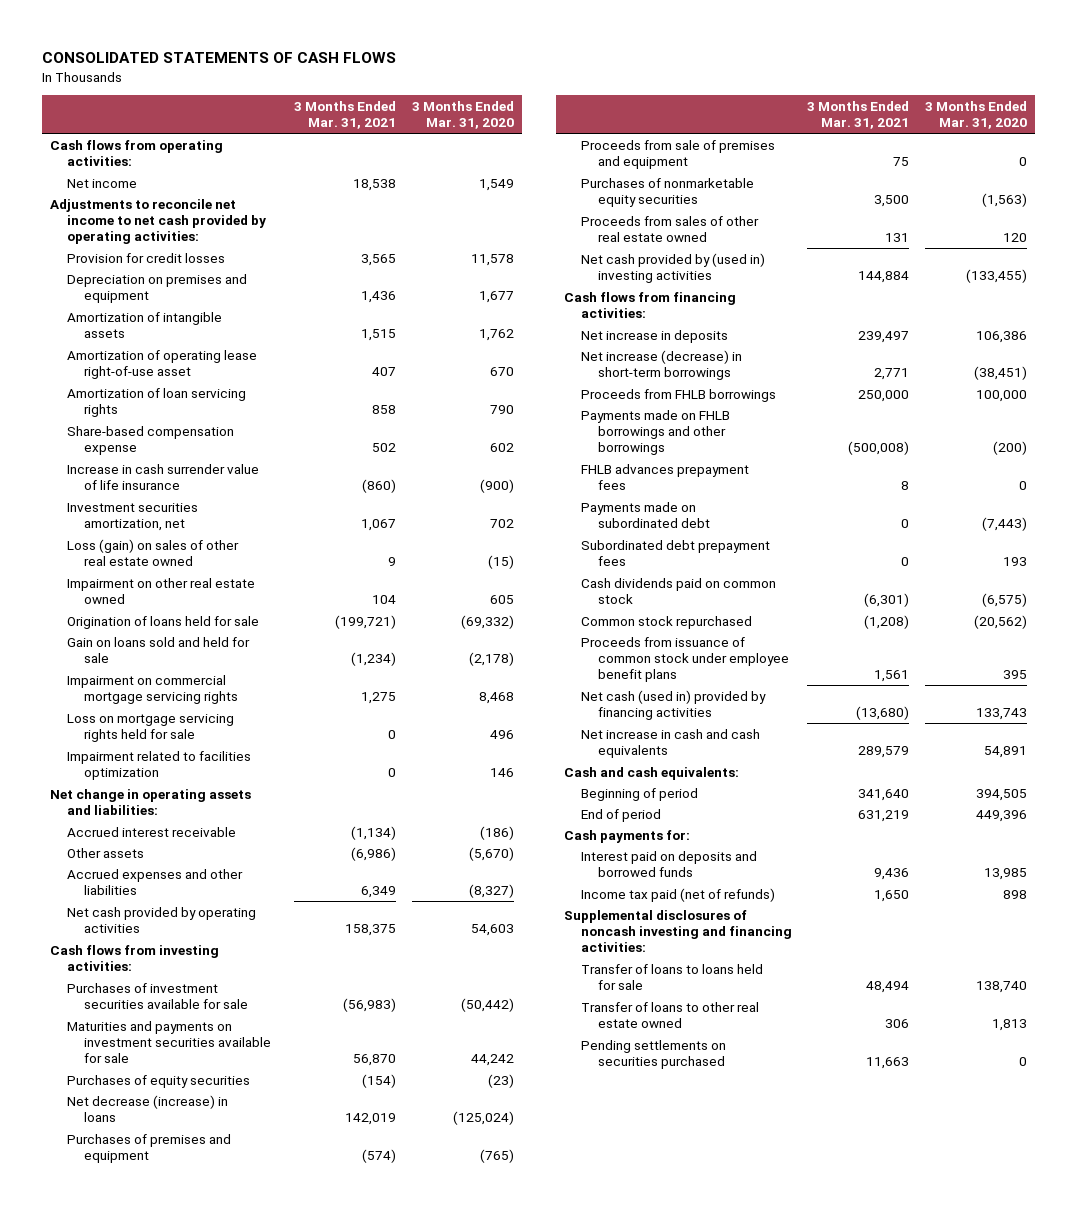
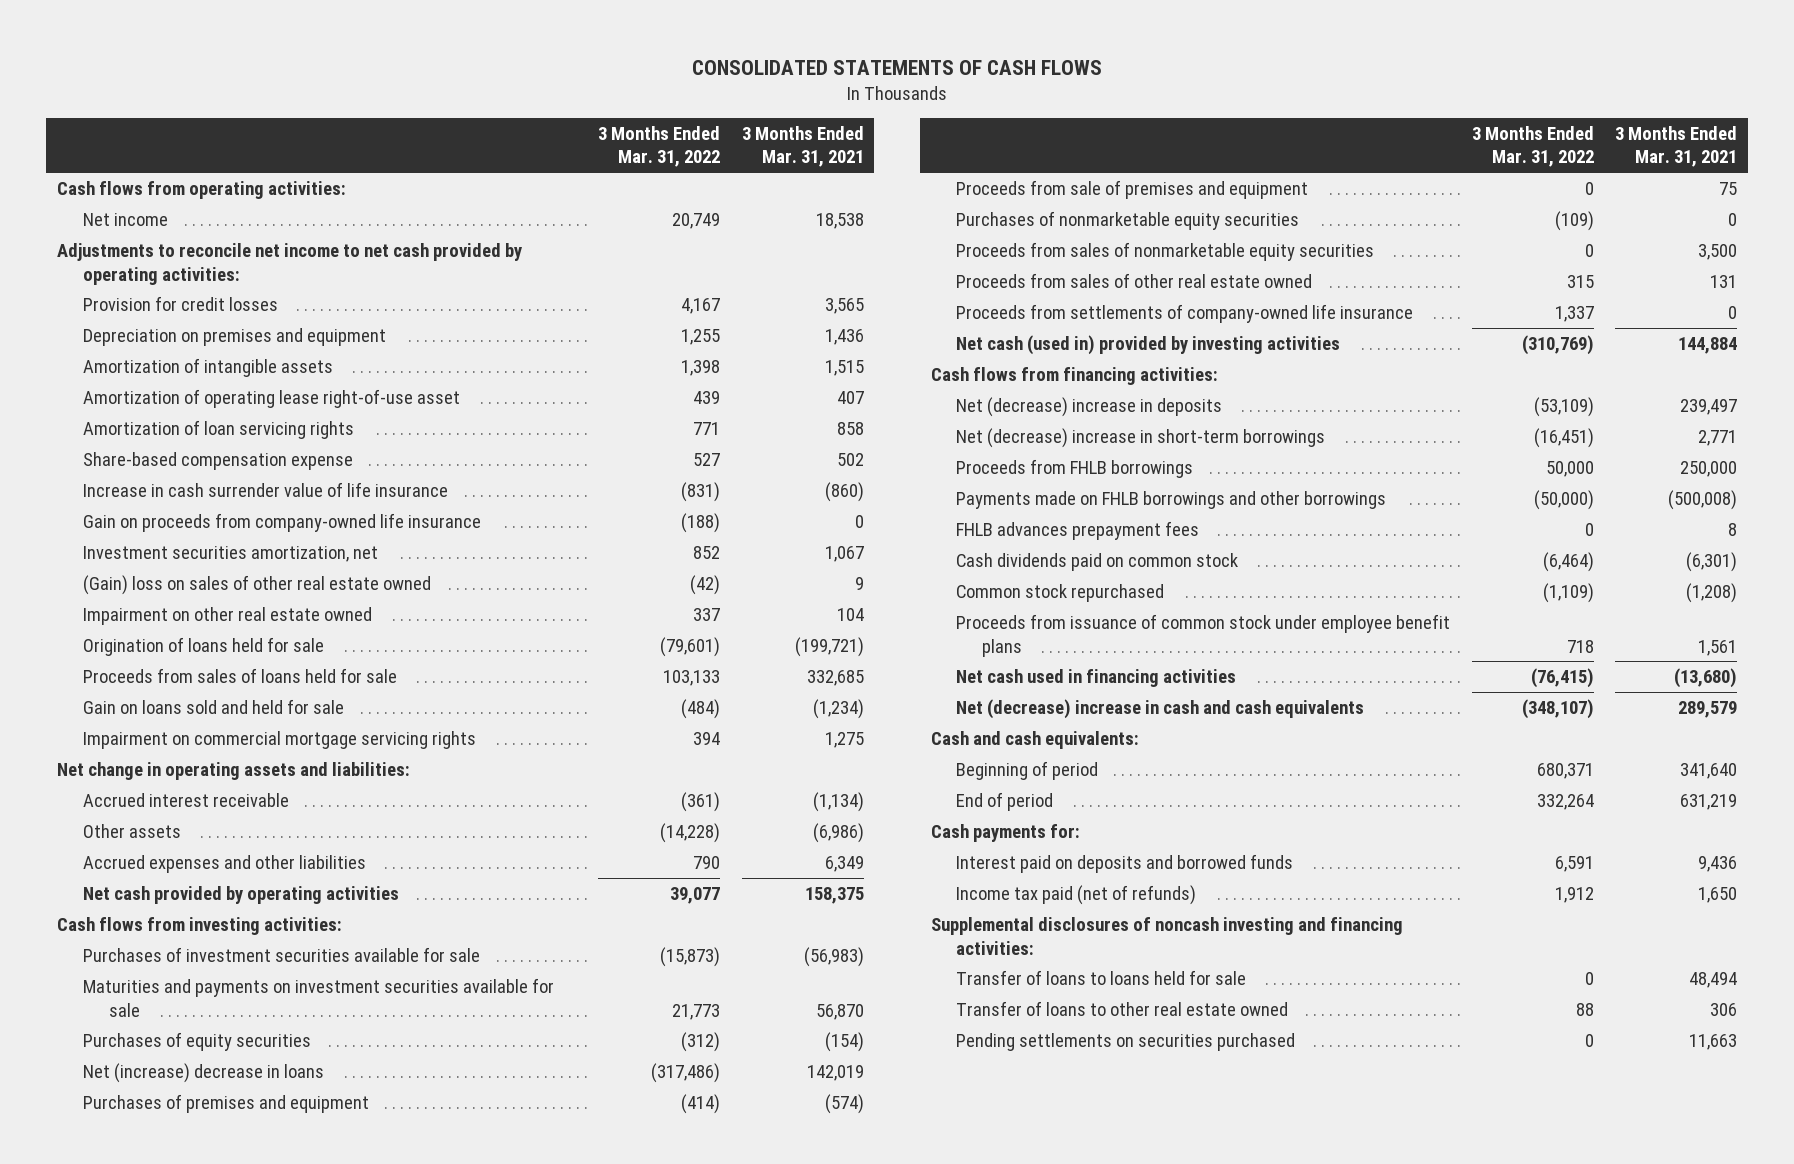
- | 3 Months Ended Mar. 31, 2021 | 3 Months Ended Mar. 31, 2020
+ | 3 Months Ended Mar. 31, 2022 | 3 Months Ended Mar. 31, 2021
+ Gain on proceeds from company-owned life insurance | (188) | 0
- Loss (gain) on sales of other real estate owned | 9 | (15)
+ (Gain) loss on sales of other real estate owned | (42) | 9
+ Proceeds from sales of loans held for sale | 103,133 | 332,685
- Loss on mortgage servicing rights held for sale | 0 | 496
- Impairment related to facilities optimization | 0 | 146
- Net decrease (increase) in loans | 142,019 | (125,024)
+ Net (increase) decrease in loans | (317,486) | 142,019
- Purchases of nonmarketable equity securities | 3,500 | (1,563)
+ Purchases of nonmarketable equity securities | (109) | 0
+ Proceeds from sales of nonmarketable equity securities | 0 | 3,500
- Net cash provided by (used in) investing activities | 144,884 | (133,455)
+ Proceeds from settlements of company-owned life insurance | 1,337 | 0
+ Net cash (used in) provided by investing activities | (310,769) | 144,884
- Net increase in deposits | 239,497 | 106,386
- Net increase (decrease) in short-term borrowings | 2,771 | (38,451)
+ Net (decrease) increase in deposits | (53,109) | 239,497
+ Net (decrease) increase in short-term borrowings | (16,451) | 2,771
- Payments made on subordinated debt | 0 | (7,443)
- Subordinated debt prepayment fees | 0 | 193
- Net cash (used in) provided by financing activities | (13,680) | 133,743
- Net increase in cash and cash equivalents | 289,579 | 54,891
+ Net cash used in financing activities | (76,415) | (13,680)
+ Net (decrease) increase in cash and cash equivalents | (348,107) | 289,579

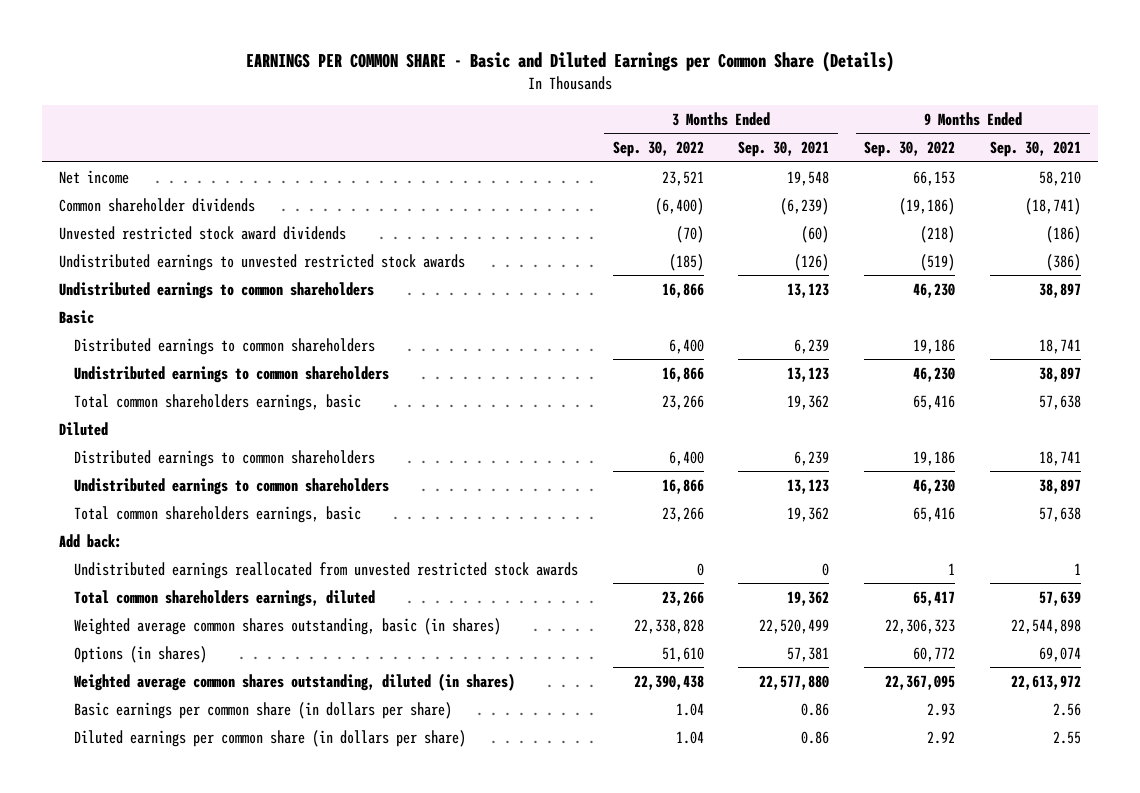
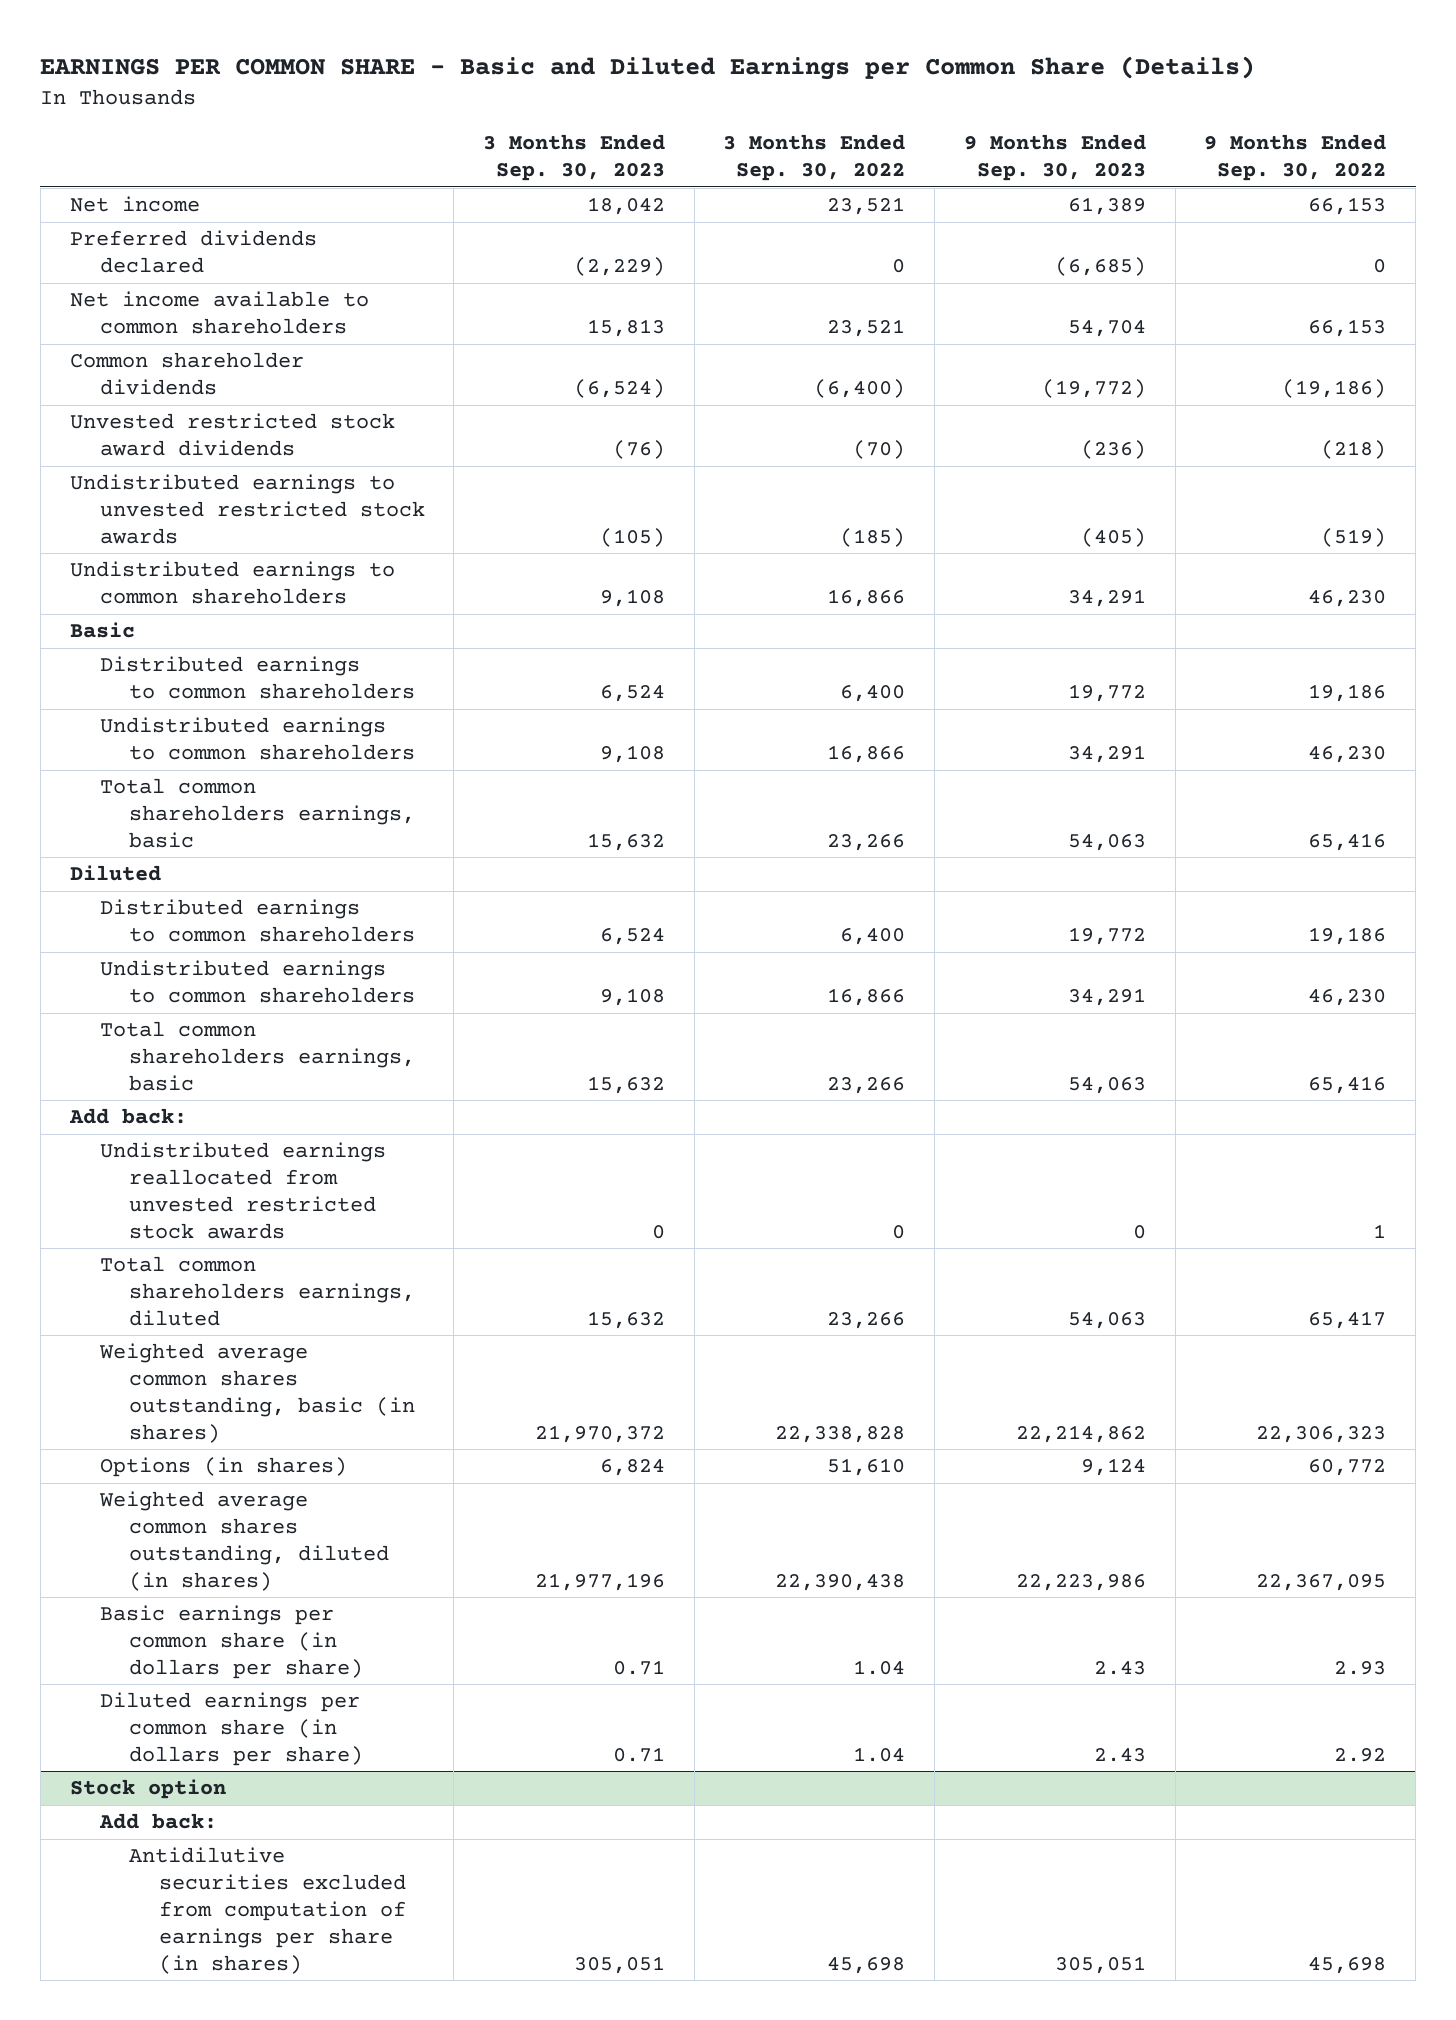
- | 3 Months Ended Sep. 30, 2022 | 3 Months Ended Sep. 30, 2021 | 9 Months Ended Sep. 30, 2022 | 9 Months Ended Sep. 30, 2021
+ | 3 Months Ended Sep. 30, 2023 | 3 Months Ended Sep. 30, 2022 | 9 Months Ended Sep. 30, 2023 | 9 Months Ended Sep. 30, 2022
+ Preferred dividends declared | (2,229) | 0 | (6,685) | 0
+ Net income available to common shareholders | 15,813 | 23,521 | 54,704 | 66,153
+ Stock option
+ Add back:
+ Antidilutive securities excluded from computation of earnings per share (in shares) | 305,051 | 45,698 | 305,051 | 45,698

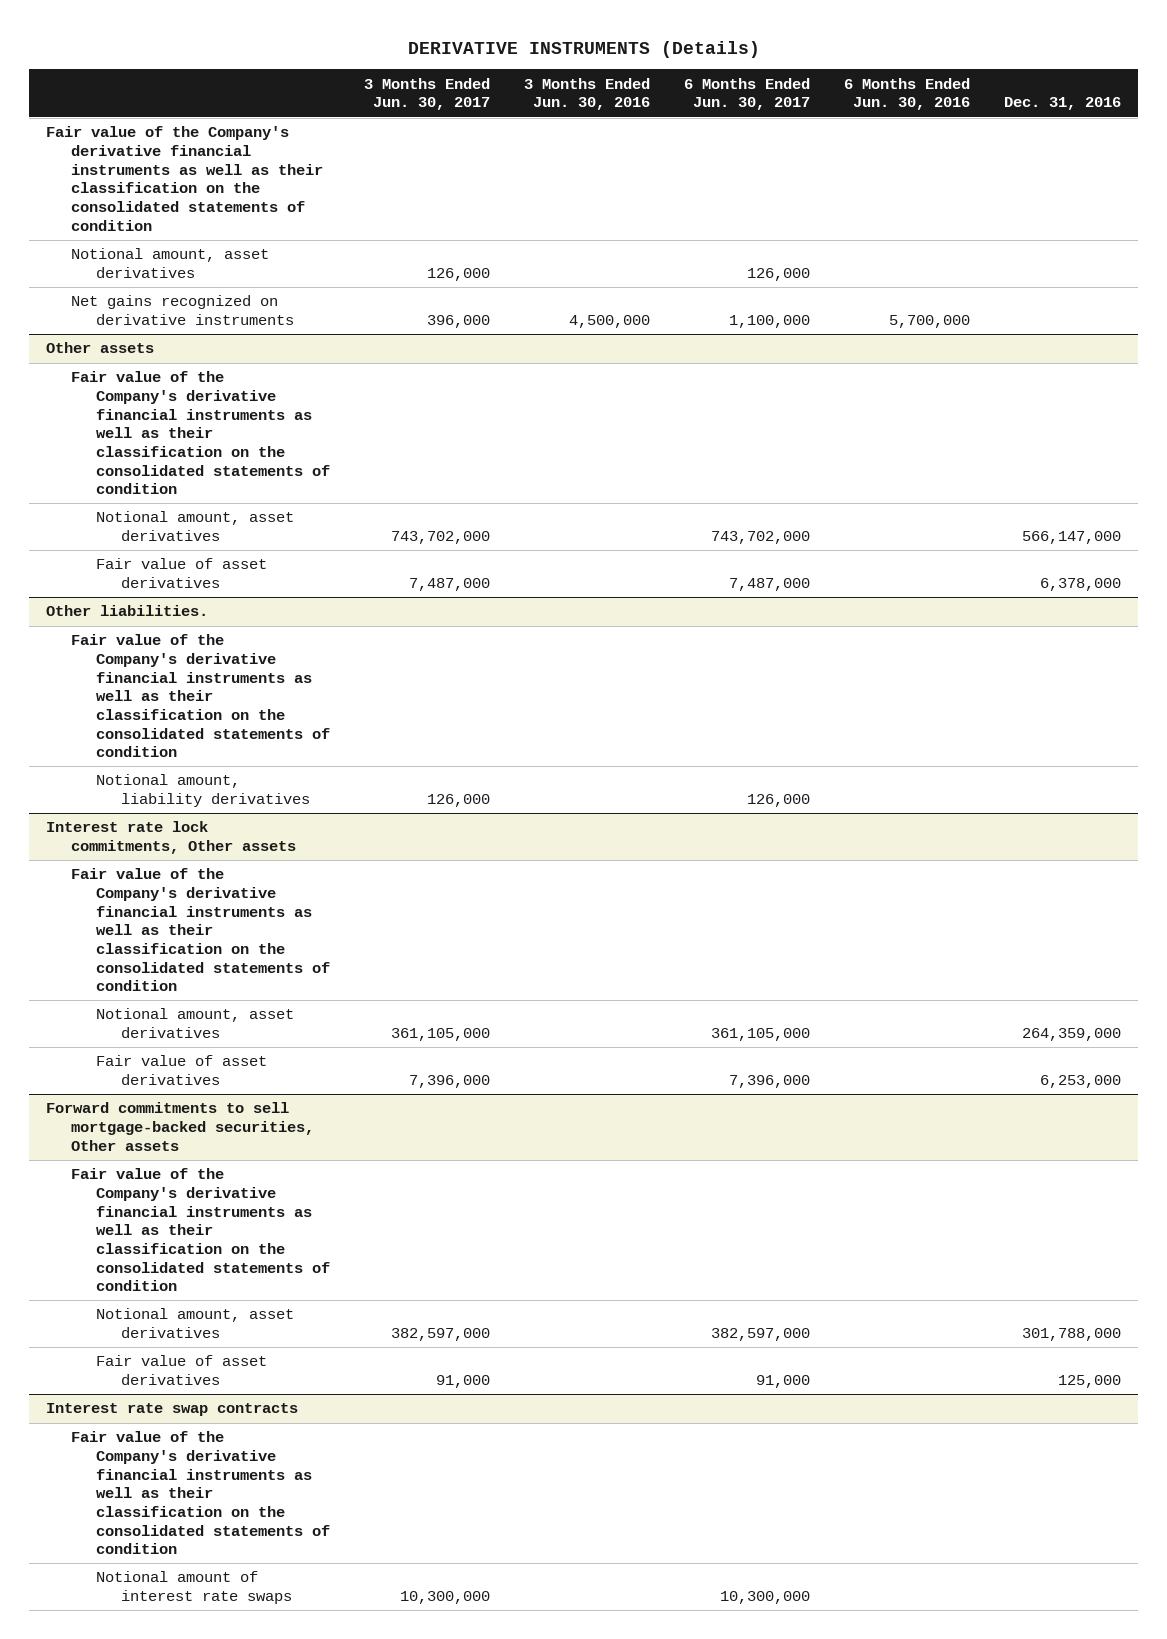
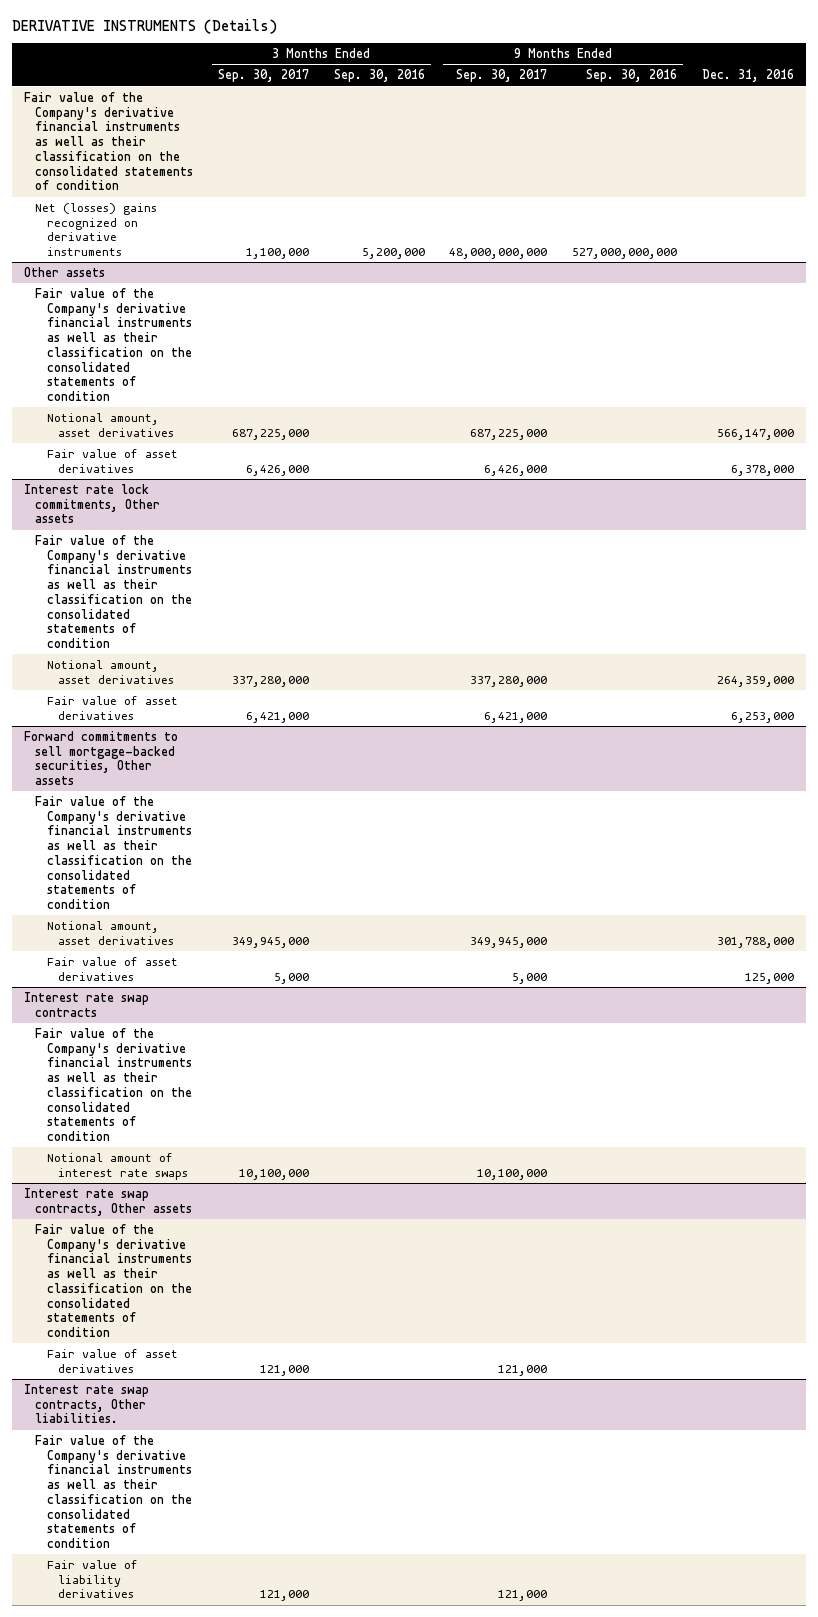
- | 3 Months Ended Jun. 30, 2017 | 3 Months Ended Jun. 30, 2016 | 6 Months Ended Jun. 30, 2017 | 6 Months Ended Jun. 30, 2016 | Dec. 31, 2016
+ | 3 Months Ended Sep. 30, 2017 | 3 Months Ended Sep. 30, 2016 | 9 Months Ended Sep. 30, 2017 | 9 Months Ended Sep. 30, 2016 | Dec. 31, 2016
- Notional amount, asset derivatives | 126,000 | | 126,000 | |
- Net gains recognized on derivative instruments | 396,000 | 4,500,000 | 1,100,000 | 5,700,000 |
+ Net (losses) gains recognized on derivative instruments | 1,100,000 | 5,200,000 | 48,000,000,000 | 527,000,000,000 |
- Other liabilities.
- Fair value of the Company's derivative financial instruments as well as their classification on the consolidated statements of condition
- Notional amount, liability derivatives | 126,000 | | 126,000 | |
+ Interest rate swap contracts, Other assets
+ Fair value of the Company's derivative financial instruments as well as their classification on the consolidated statements of condition
+ Fair value of asset derivatives | 121,000 | | 121,000 | |
+ Interest rate swap contracts, Other liabilities.
+ Fair value of the Company's derivative financial instruments as well as their classification on the consolidated statements of condition
+ Fair value of liability derivatives | 121,000 | | 121,000 | |

